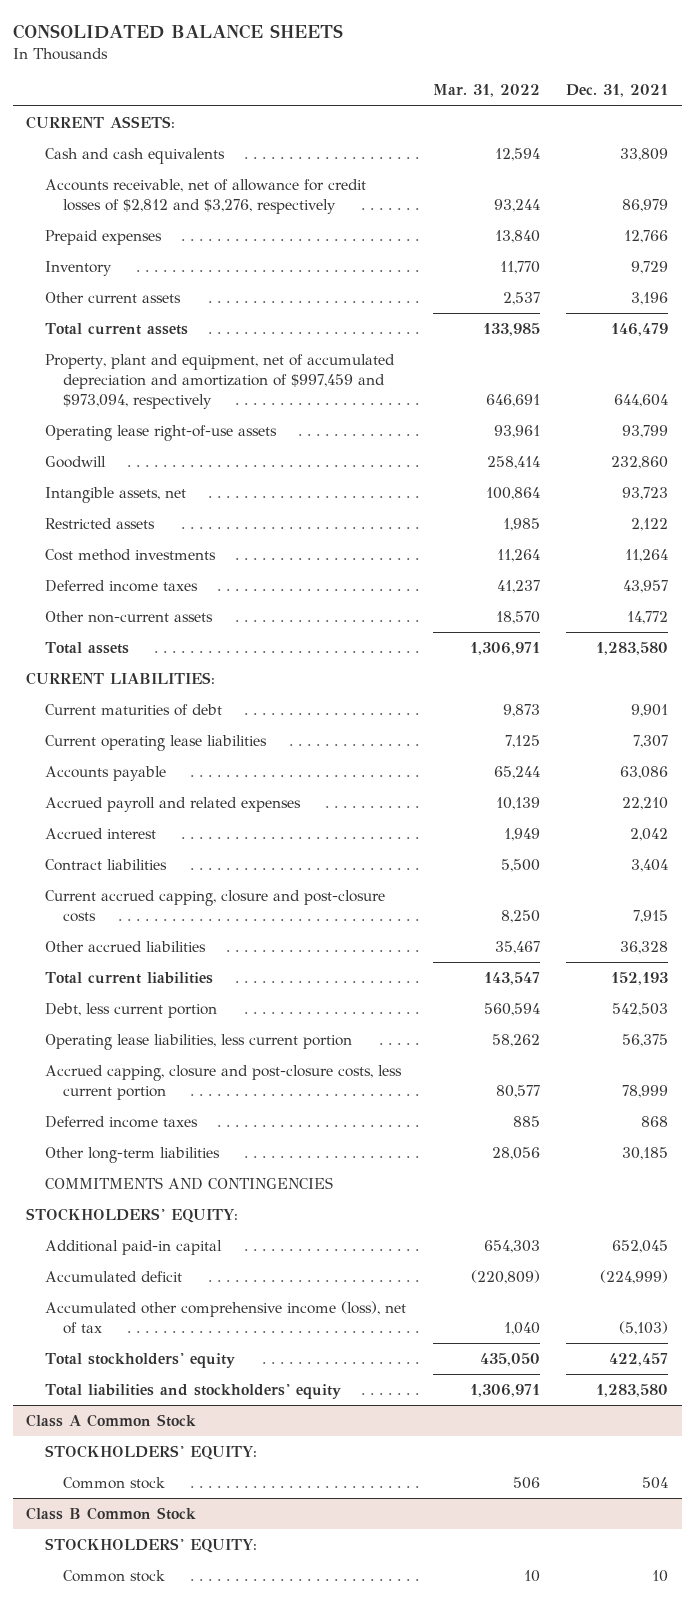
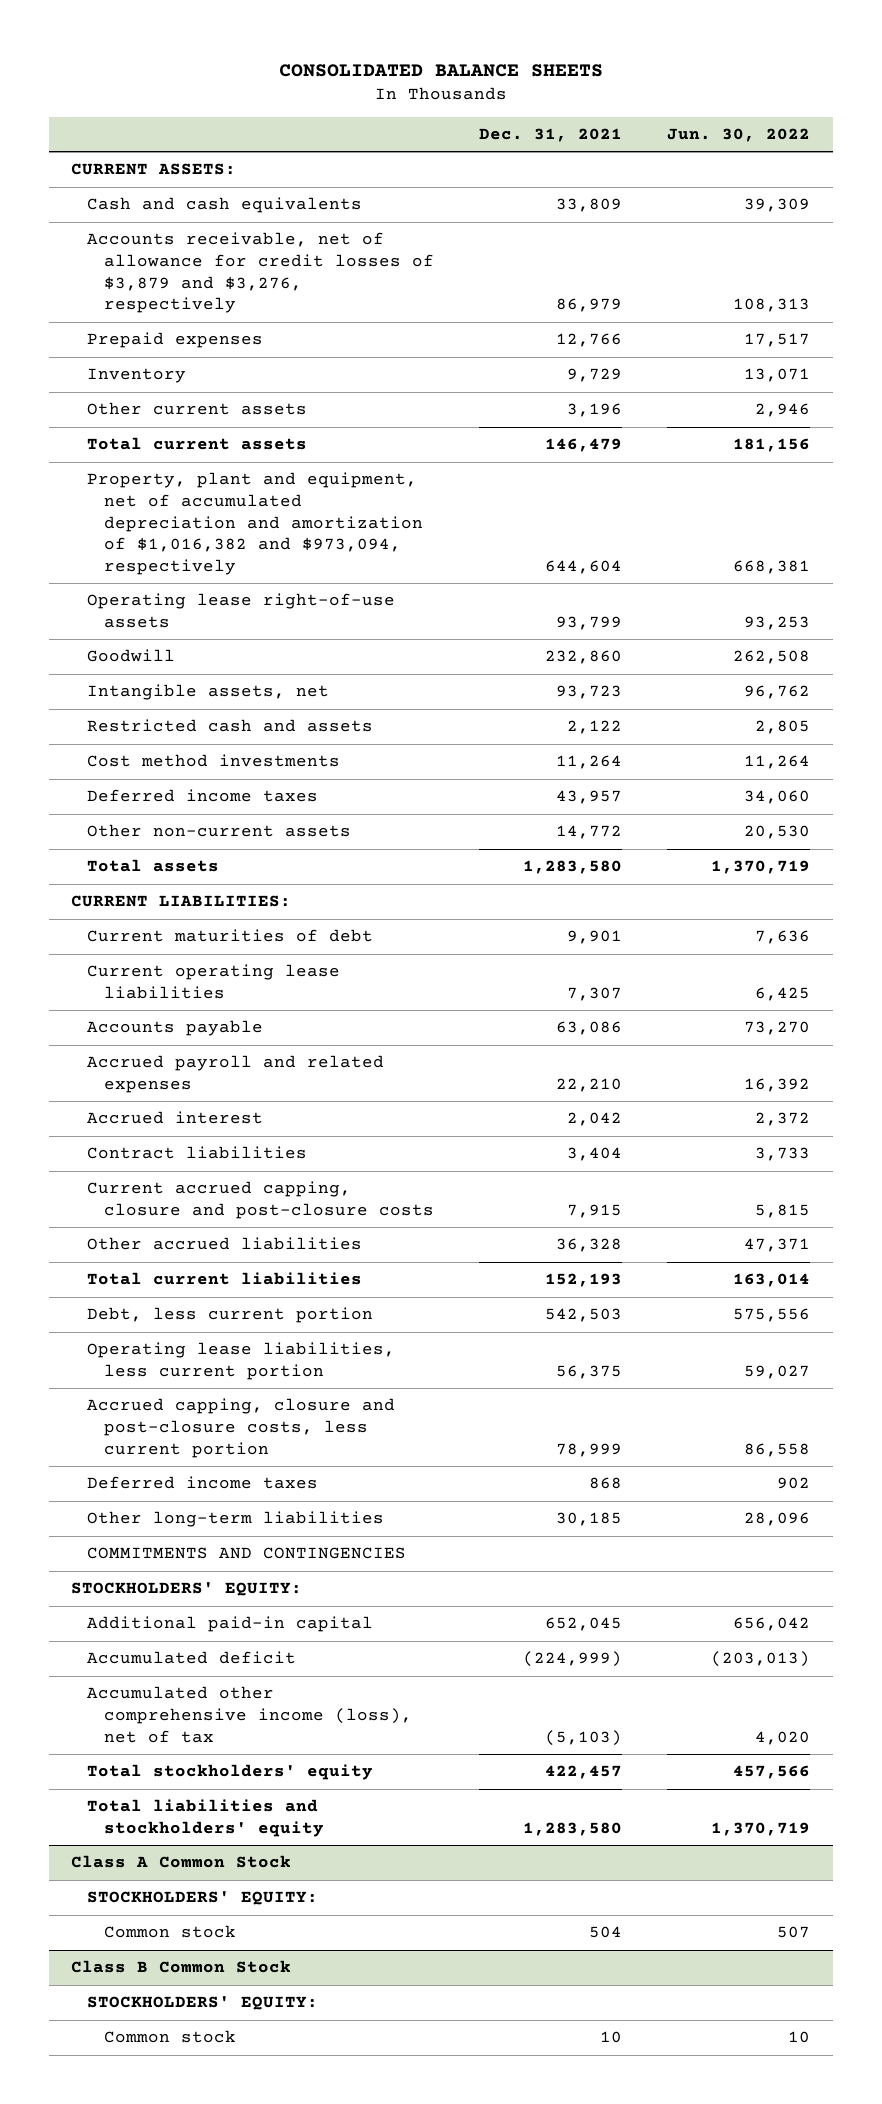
- | Mar. 31, 2022 | Dec. 31, 2021
+ | Dec. 31, 2021 | Jun. 30, 2022
- Accounts receivable, net of allowance for credit losses of $2,812 and $3,276, respectively | 93,244 | 86,979
+ Accounts receivable, net of allowance for credit losses of $3,879 and $3,276, respectively | 86,979 | 108,313
- Property, plant and equipment, net of accumulated depreciation and amortization of $997,459 and $973,094, respectively | 646,691 | 644,604
+ Property, plant and equipment, net of accumulated depreciation and amortization of $1,016,382 and $973,094, respectively | 644,604 | 668,381
- Restricted assets | 1,985 | 2,122
+ Restricted cash and assets | 2,122 | 2,805

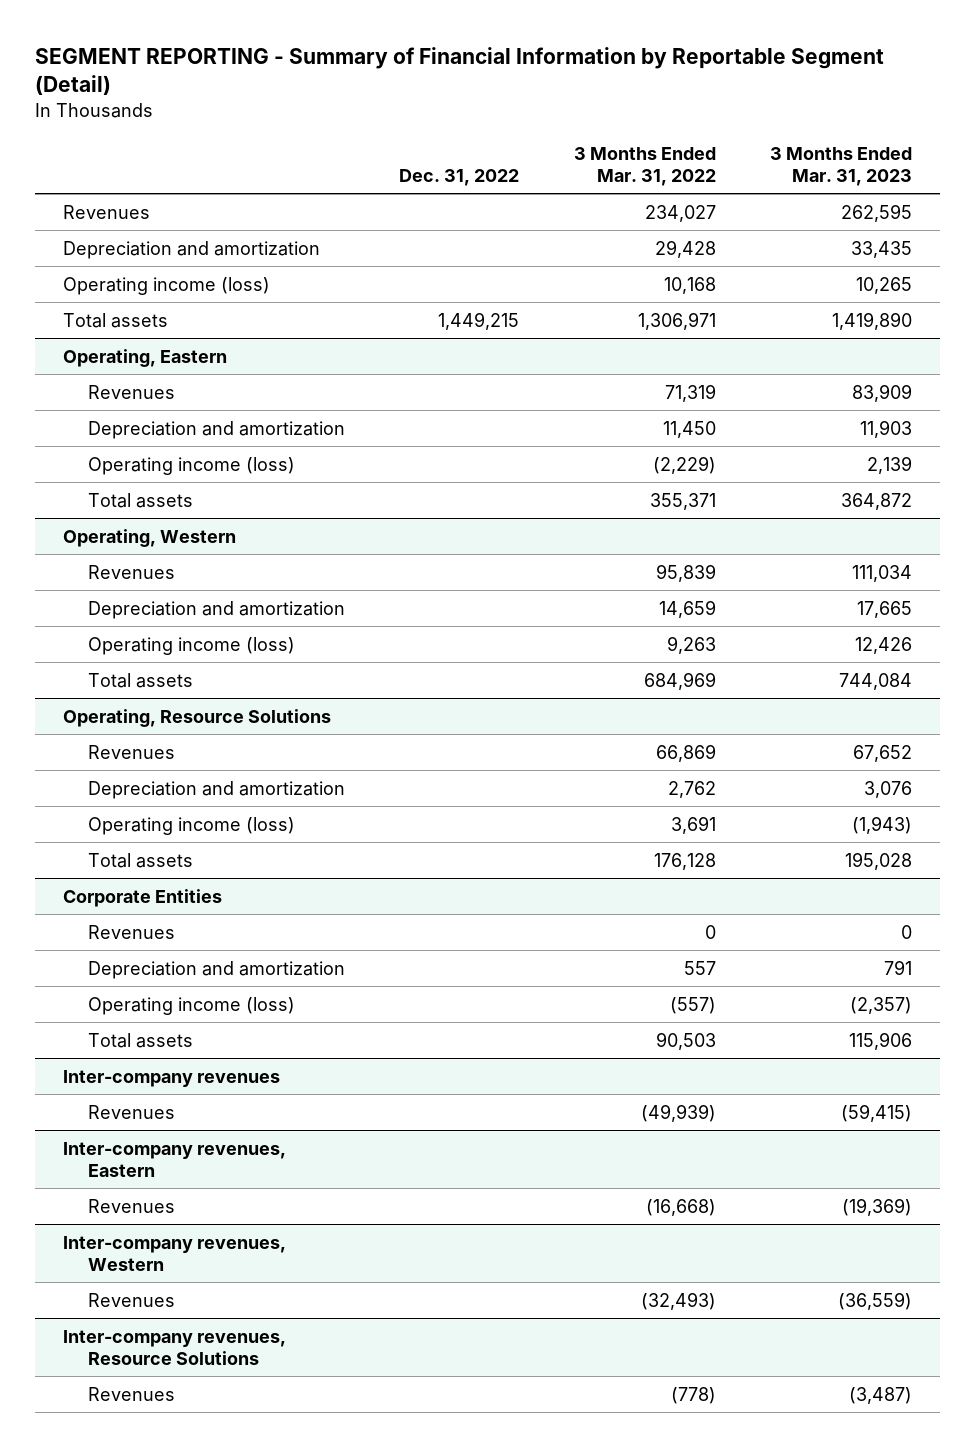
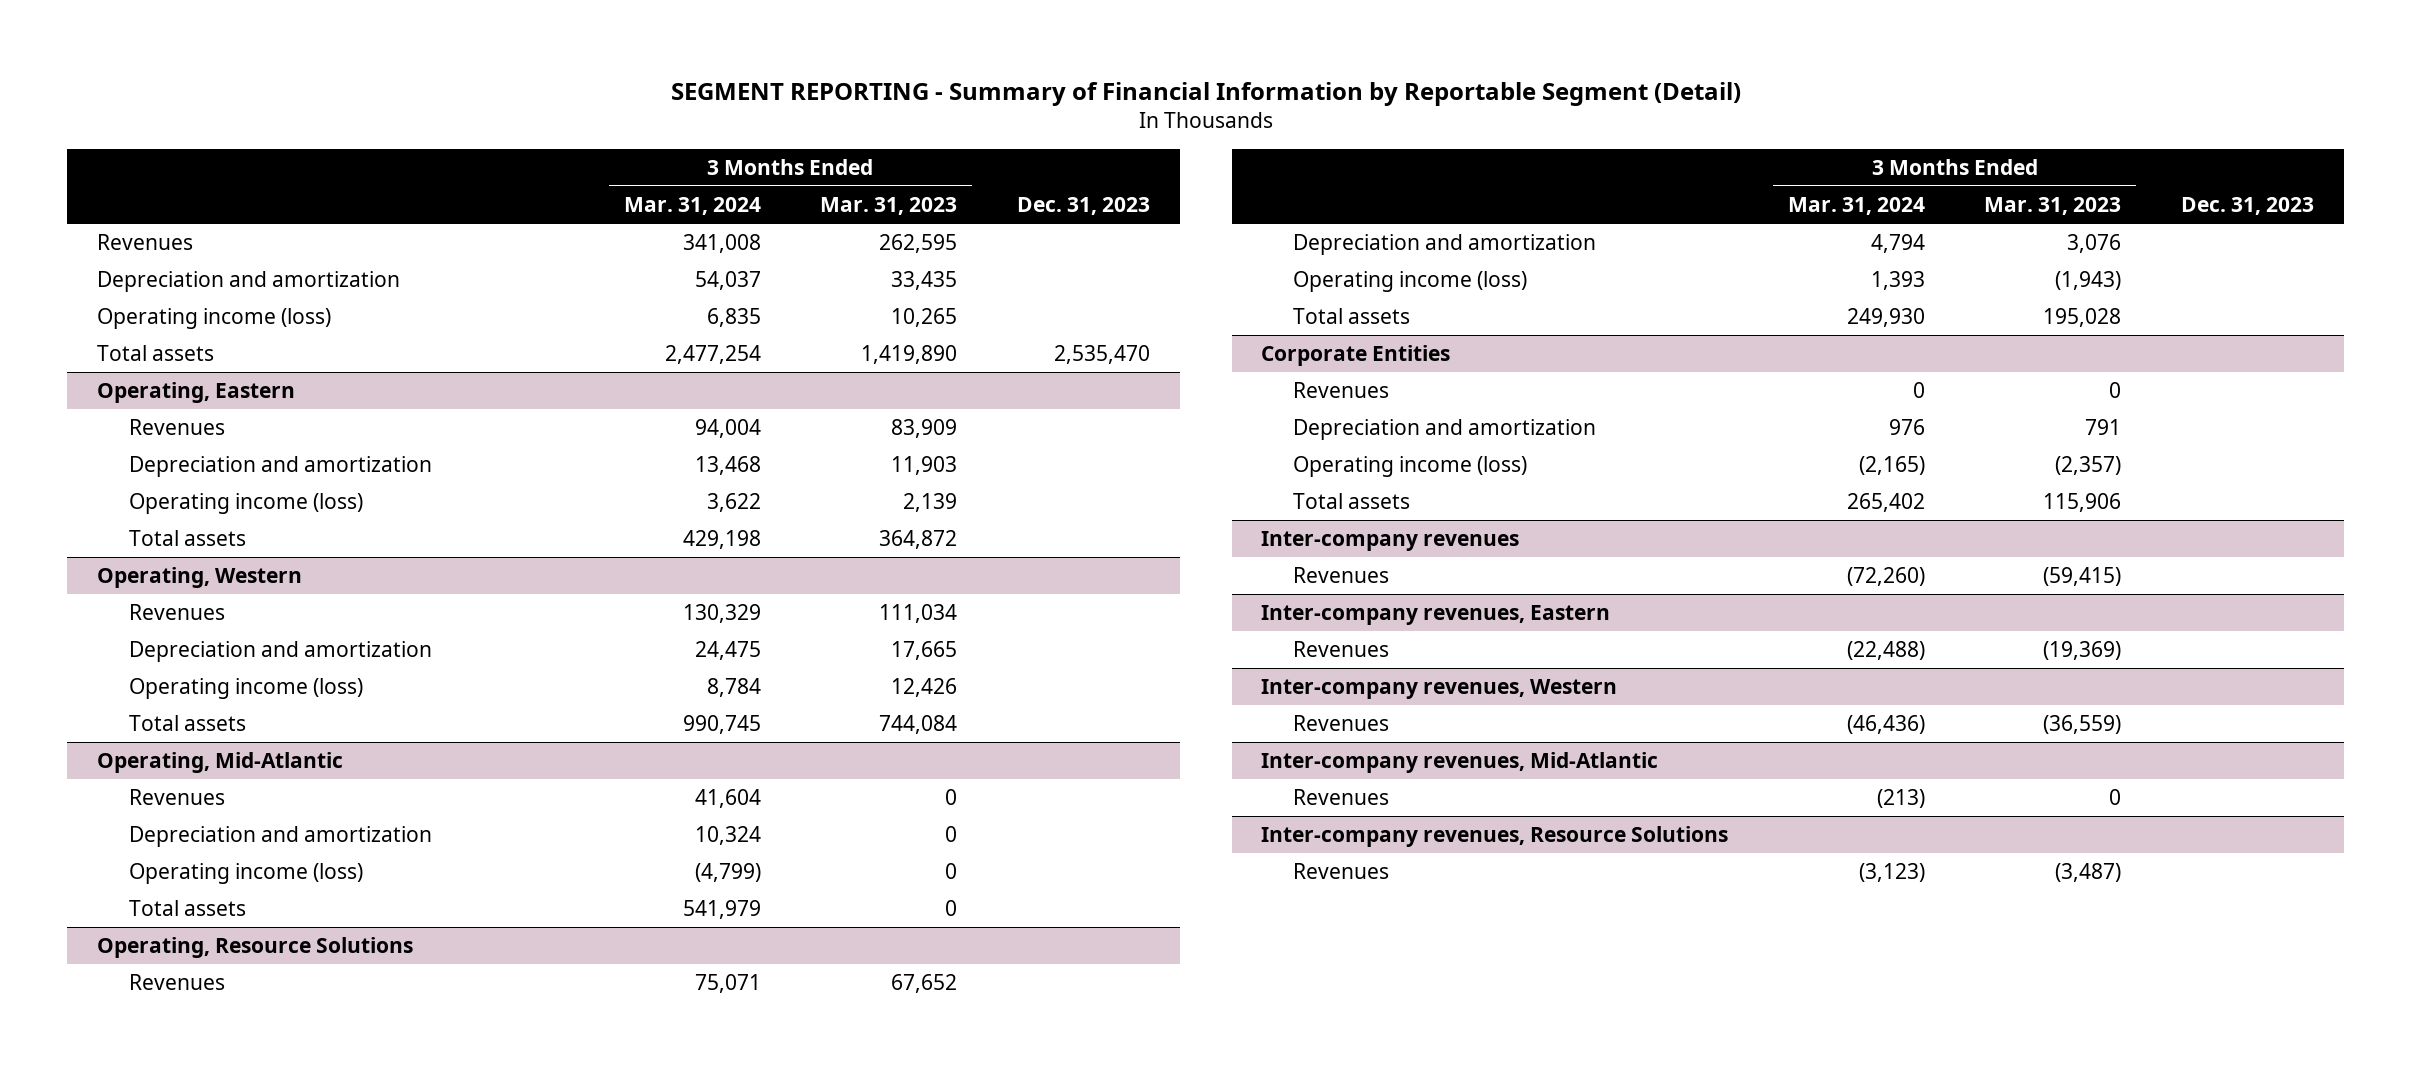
- | Dec. 31, 2022 | 3 Months Ended Mar. 31, 2022 | 3 Months Ended Mar. 31, 2023
+ | 3 Months Ended Mar. 31, 2024 | 3 Months Ended Mar. 31, 2023 | Dec. 31, 2023
+ Operating, Mid-Atlantic
+ Revenues | 41,604 | 0 |
+ Depreciation and amortization | 10,324 | 0 |
+ Operating income (loss) | (4,799) | 0 |
+ Total assets | 541,979 | 0 |
+ Inter-company revenues, Mid-Atlantic
+ Revenues | (213) | 0 |

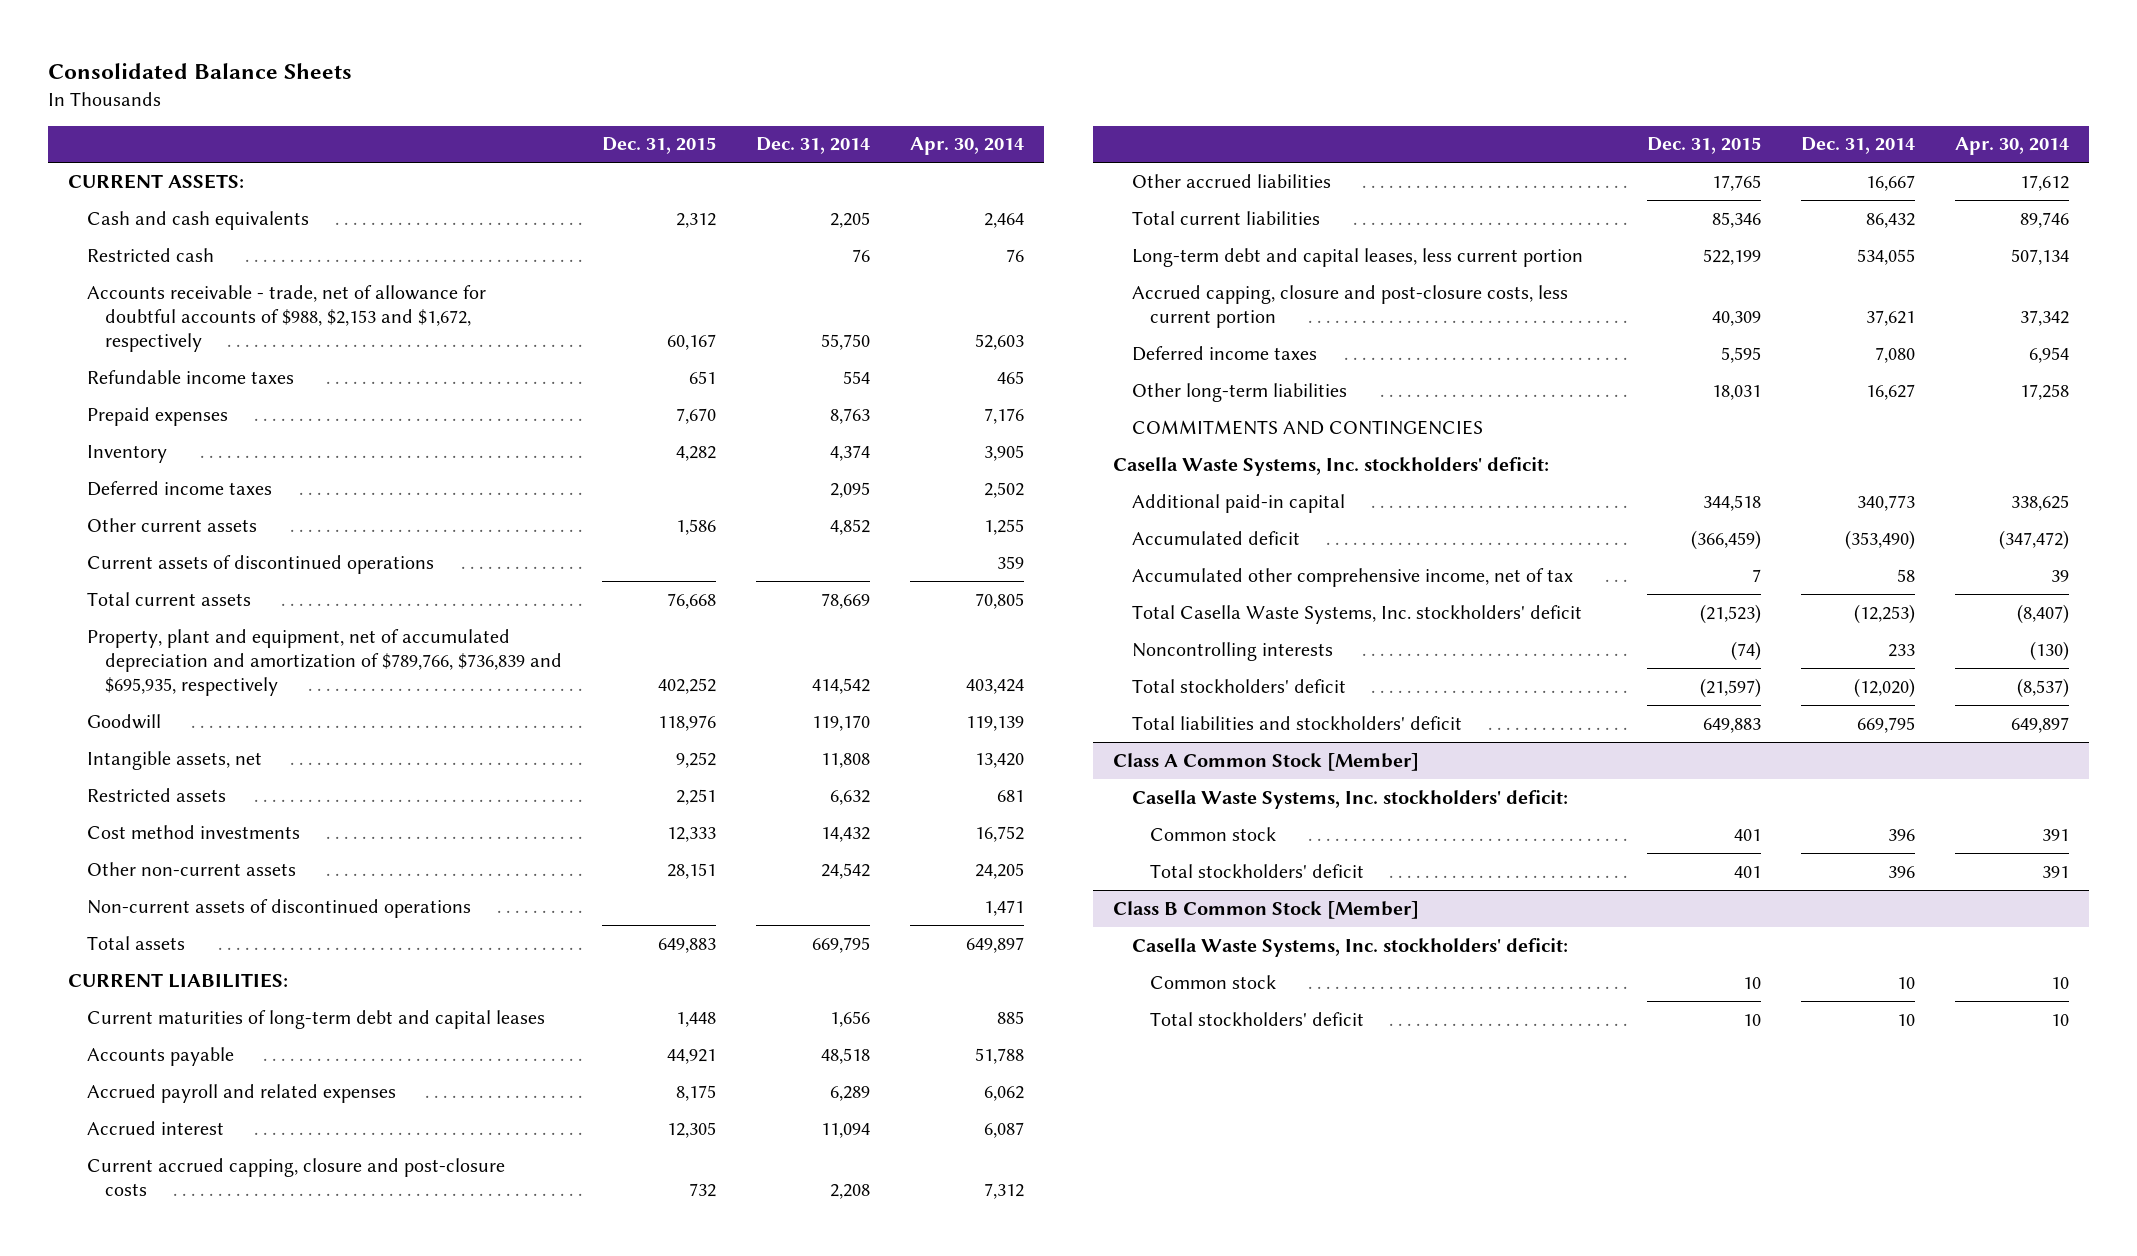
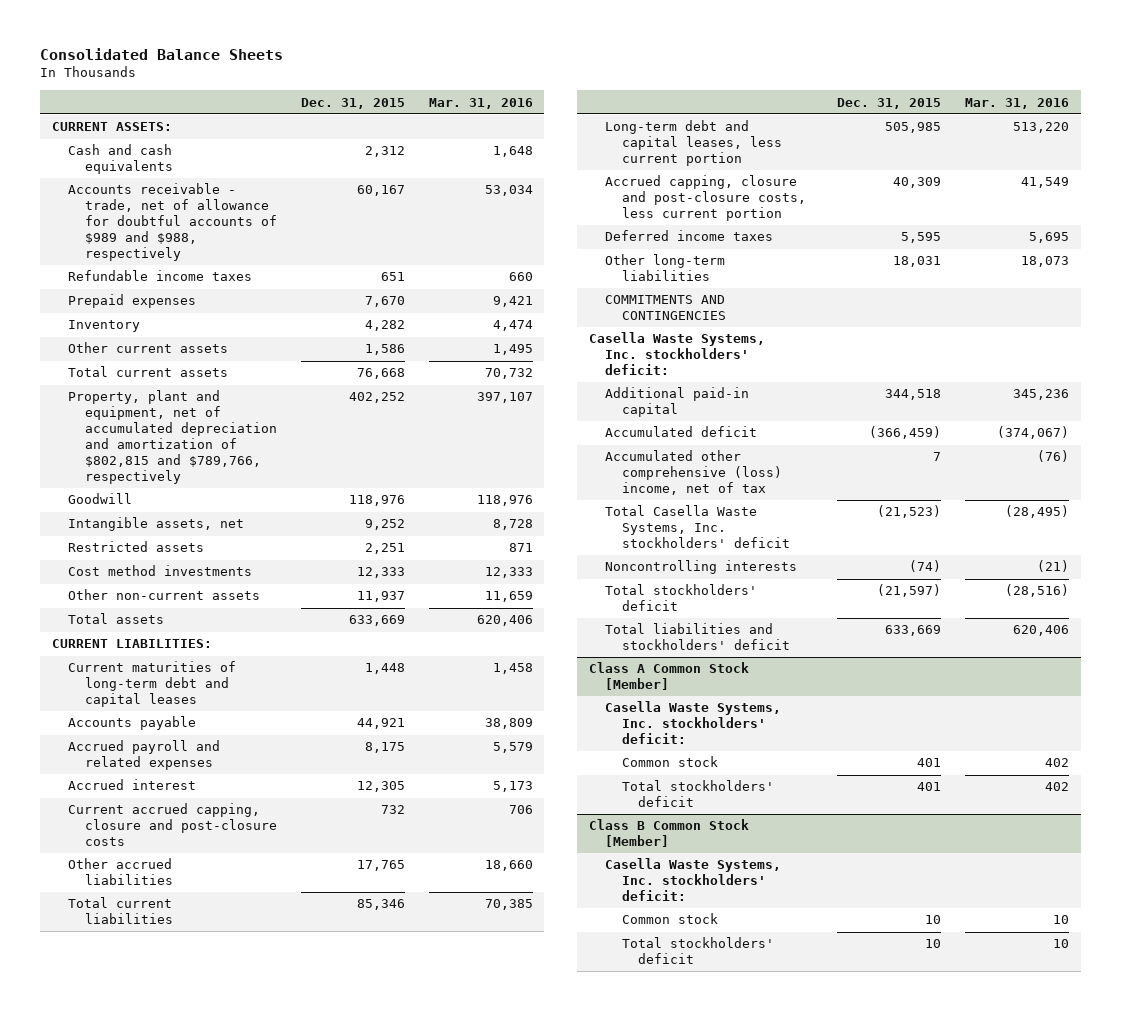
- | Dec. 31, 2015 | Dec. 31, 2014 | Apr. 30, 2014
+ | Dec. 31, 2015 | Mar. 31, 2016
- Restricted cash | | 76 | 76
- Accounts receivable - trade, net of allowance for doubtful accounts of $988, $2,153 and $1,672, respectively | 60,167 | 55,750 | 52,603
+ Accounts receivable - trade, net of allowance for doubtful accounts of $989 and $988, respectively | 60,167 | 53,034
- Deferred income taxes | | 2,095 | 2,502
- Current assets of discontinued operations | | | 359
- Property, plant and equipment, net of accumulated depreciation and amortization of $789,766, $736,839 and $695,935, respectively | 402,252 | 414,542 | 403,424
+ Property, plant and equipment, net of accumulated depreciation and amortization of $802,815 and $789,766, respectively | 402,252 | 397,107
- Other non-current assets | 28,151 | 24,542 | 24,205
- Non-current assets of discontinued operations | | | 1,471
- Total assets | 649,883 | 669,795 | 649,897
+ Other non-current assets | 11,937 | 11,659
+ Total assets | 633,669 | 620,406
- Long-term debt and capital leases, less current portion | 522,199 | 534,055 | 507,134
+ Long-term debt and capital leases, less current portion | 505,985 | 513,220
- Accumulated other comprehensive income, net of tax | 7 | 58 | 39
+ Accumulated other comprehensive (loss) income, net of tax | 7 | (76)
- Total liabilities and stockholders' deficit | 649,883 | 669,795 | 649,897
+ Total liabilities and stockholders' deficit | 633,669 | 620,406

